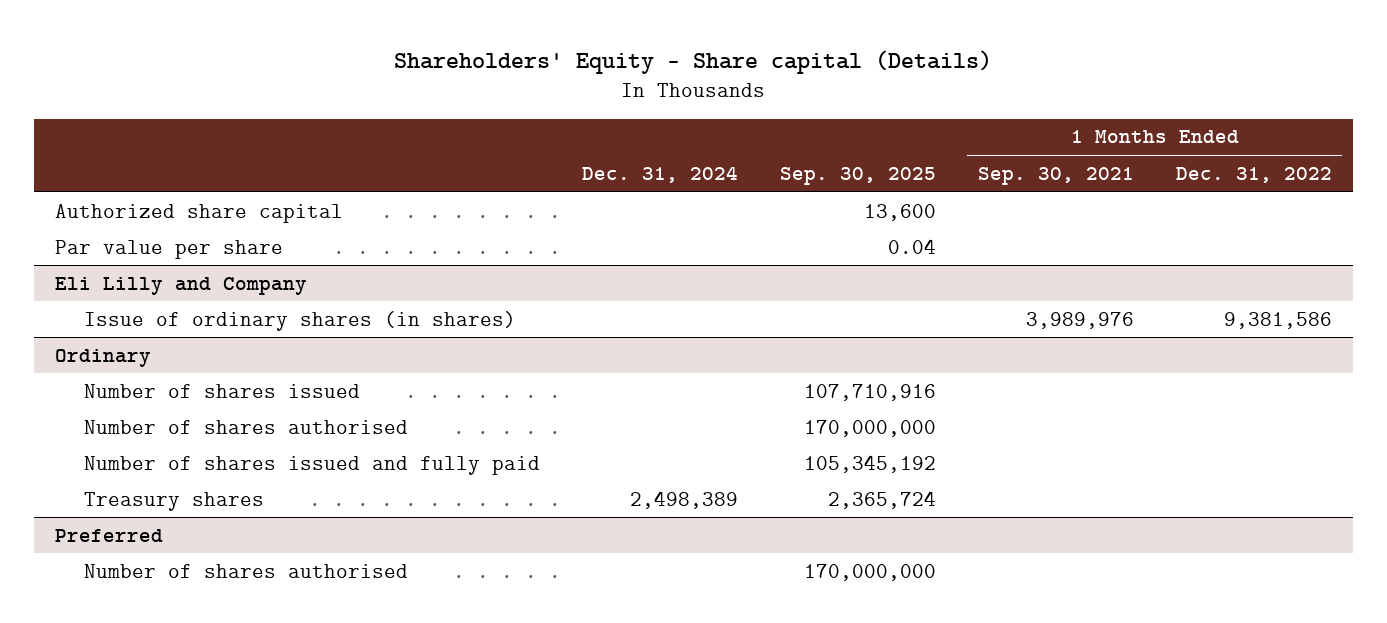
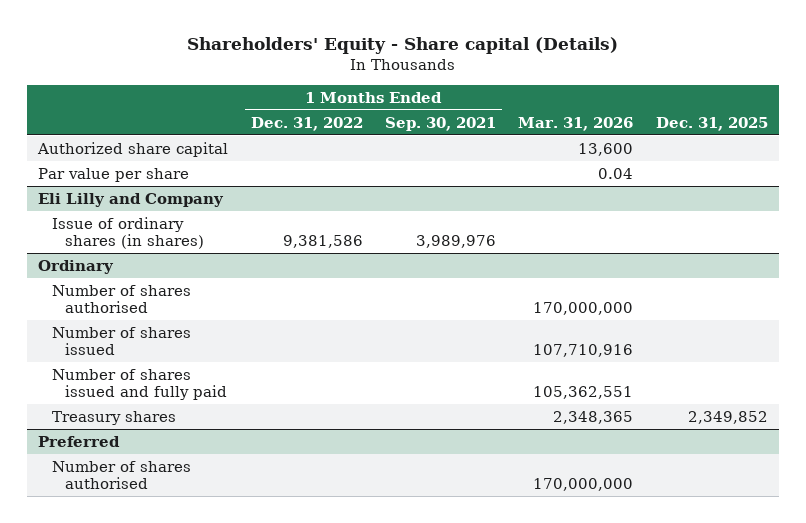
- | Dec. 31, 2024 | Sep. 30, 2025 | 1 Months Ended Sep. 30, 2021 | 1 Months Ended Dec. 31, 2022
+ | 1 Months Ended Dec. 31, 2022 | 1 Months Ended Sep. 30, 2021 | Mar. 31, 2026 | Dec. 31, 2025
@ Ordinary
moved down: Number of shares issued | | | 107,710,916 |

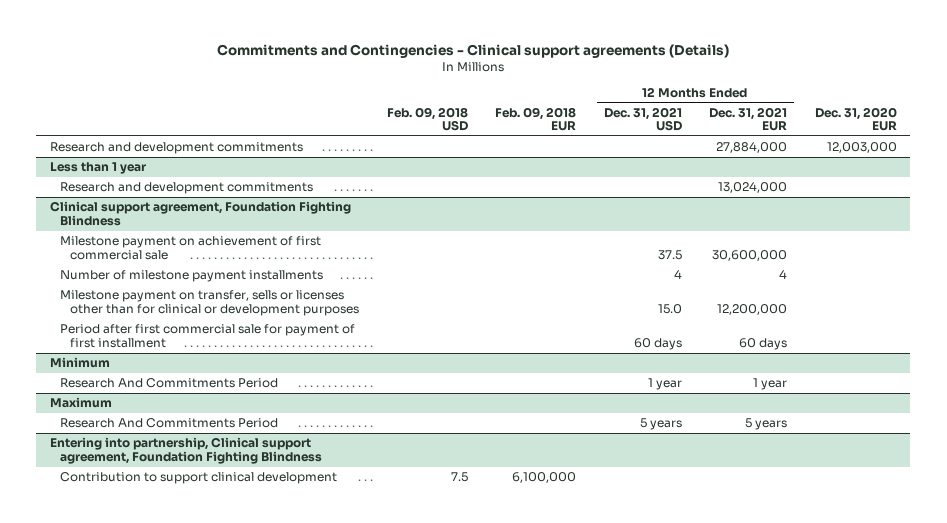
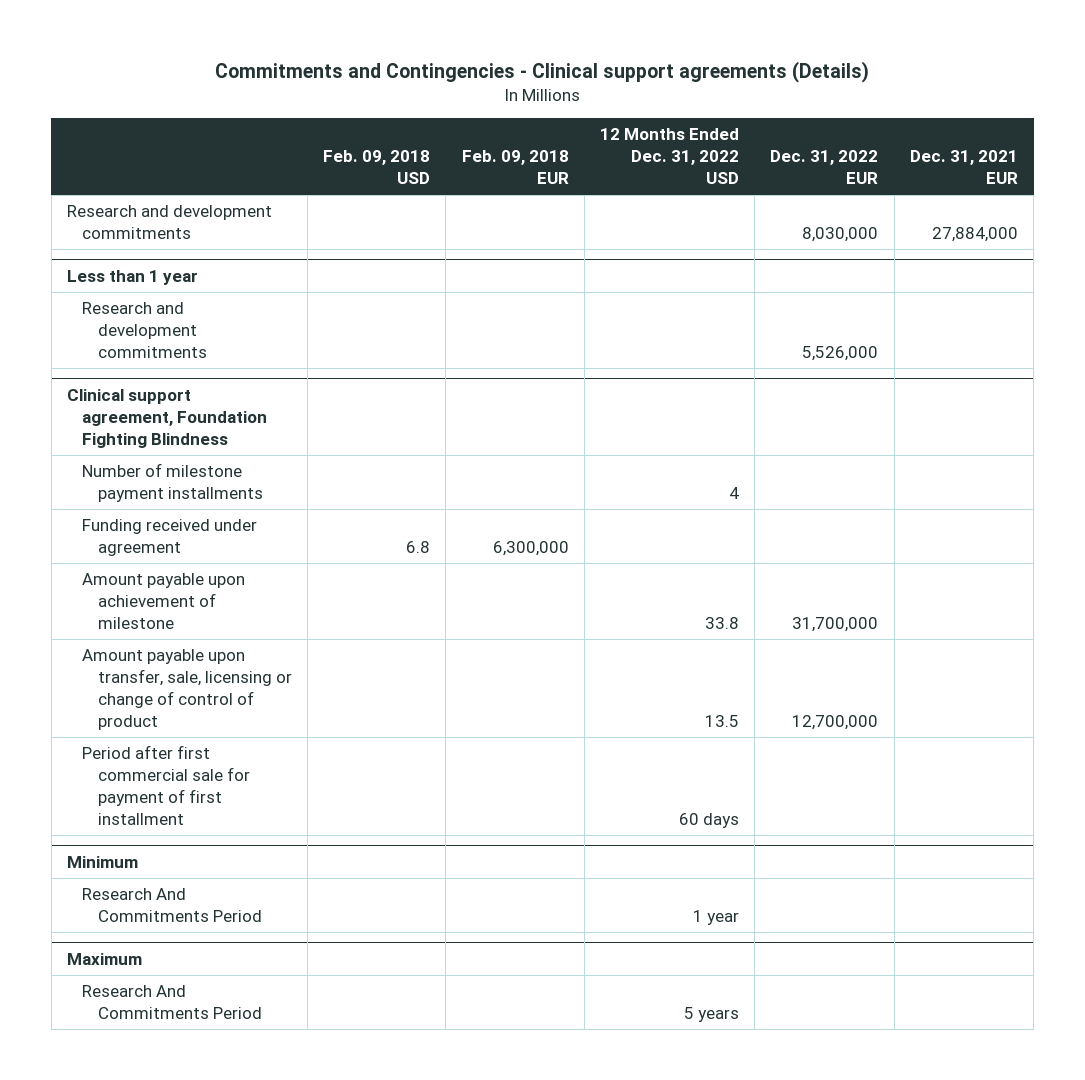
- | Feb. 09, 2018 USD | Feb. 09, 2018 EUR | 12 Months Ended Dec. 31, 2021 USD | 12 Months Ended Dec. 31, 2021 EUR | Dec. 31, 2020 EUR
+ | Feb. 09, 2018 USD | Feb. 09, 2018 EUR | 12 Months Ended Dec. 31, 2022 USD | Dec. 31, 2022 EUR | Dec. 31, 2021 EUR
@ Clinical support agreement, Foundation Fighting Blindness
- Milestone payment on achievement of first commercial sale | | | 37.5 | 30,600,000 |
- Milestone payment on transfer, sells or licenses other than for clinical or development purposes | | | 15.0 | 12,200,000 |
+ Funding received under agreement | 6.8 | 6,300,000 | | |
+ Amount payable upon achievement of milestone | | | 33.8 | 31,700,000 |
+ Amount payable upon transfer, sale, licensing or change of control of product | | | 13.5 | 12,700,000 |
- Entering into partnership, Clinical support agreement, Foundation Fighting Blindness
- Contribution to support clinical development | 7.5 | 6,100,000 | | |

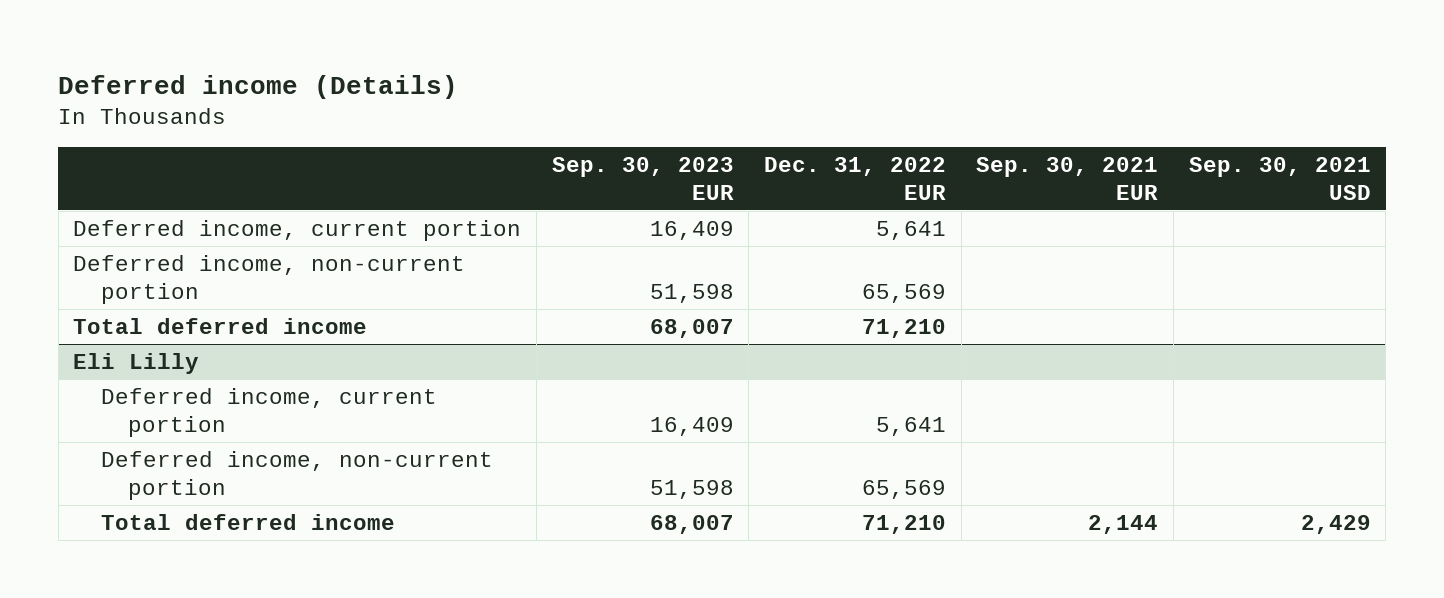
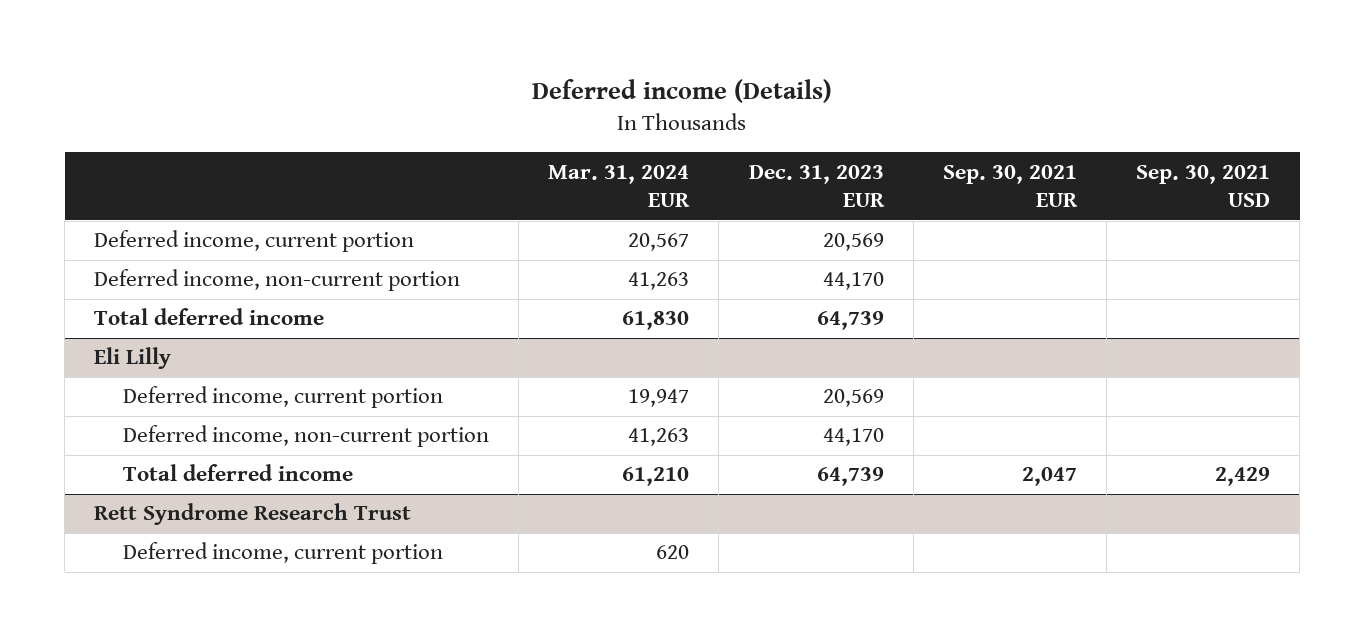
- | Sep. 30, 2023 EUR | Dec. 31, 2022 EUR | Sep. 30, 2021 EUR | Sep. 30, 2021 USD
+ | Mar. 31, 2024 EUR | Dec. 31, 2023 EUR | Sep. 30, 2021 EUR | Sep. 30, 2021 USD
@ Eli Lilly
- Total deferred income | 68,007 | 71,210 | 2,144 | 2,429
+ Total deferred income | 61,210 | 64,739 | 2,047 | 2,429
+ Rett Syndrome Research Trust
+ Deferred income, current portion | 620 | | |

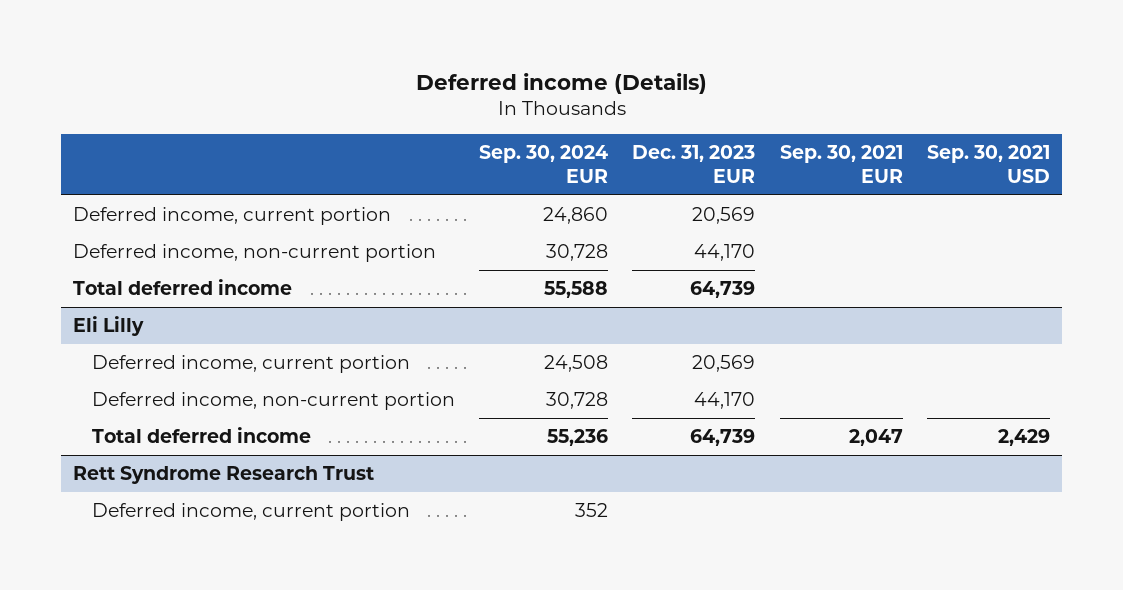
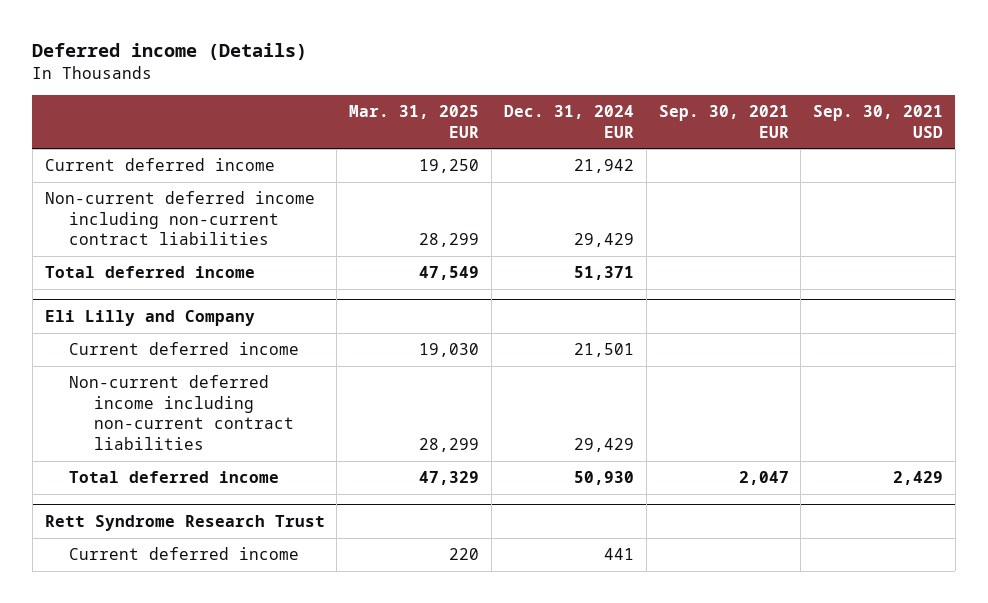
- | Sep. 30, 2024 EUR | Dec. 31, 2023 EUR | Sep. 30, 2021 EUR | Sep. 30, 2021 USD
+ | Mar. 31, 2025 EUR | Dec. 31, 2024 EUR | Sep. 30, 2021 EUR | Sep. 30, 2021 USD
- Deferred income, current portion | 24,860 | 20,569 | |
- Deferred income, non-current portion | 30,728 | 44,170 | |
+ Current deferred income | 19,250 | 21,942 | |
+ Non-current deferred income including non-current contract liabilities | 28,299 | 29,429 | |
- Eli Lilly
- Deferred income, current portion | 24,508 | 20,569 | |
- Deferred income, non-current portion | 30,728 | 44,170 | |
+ Eli Lilly and Company
+ Current deferred income | 19,030 | 21,501 | |
+ Non-current deferred income including non-current contract liabilities | 28,299 | 29,429 | |
@ Rett Syndrome Research Trust
- Deferred income, current portion | 352 | | |
+ Current deferred income | 220 | 441 | |

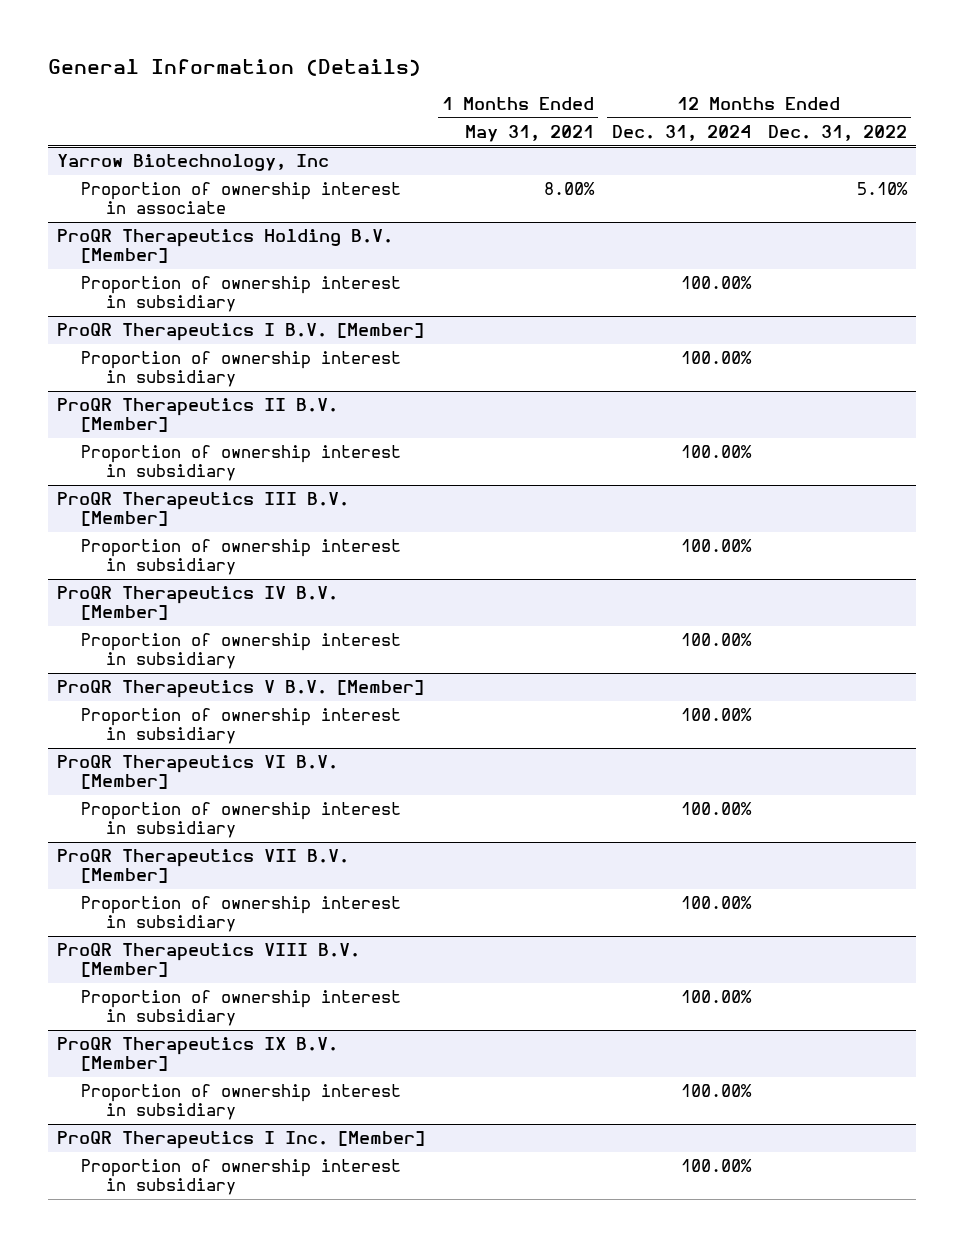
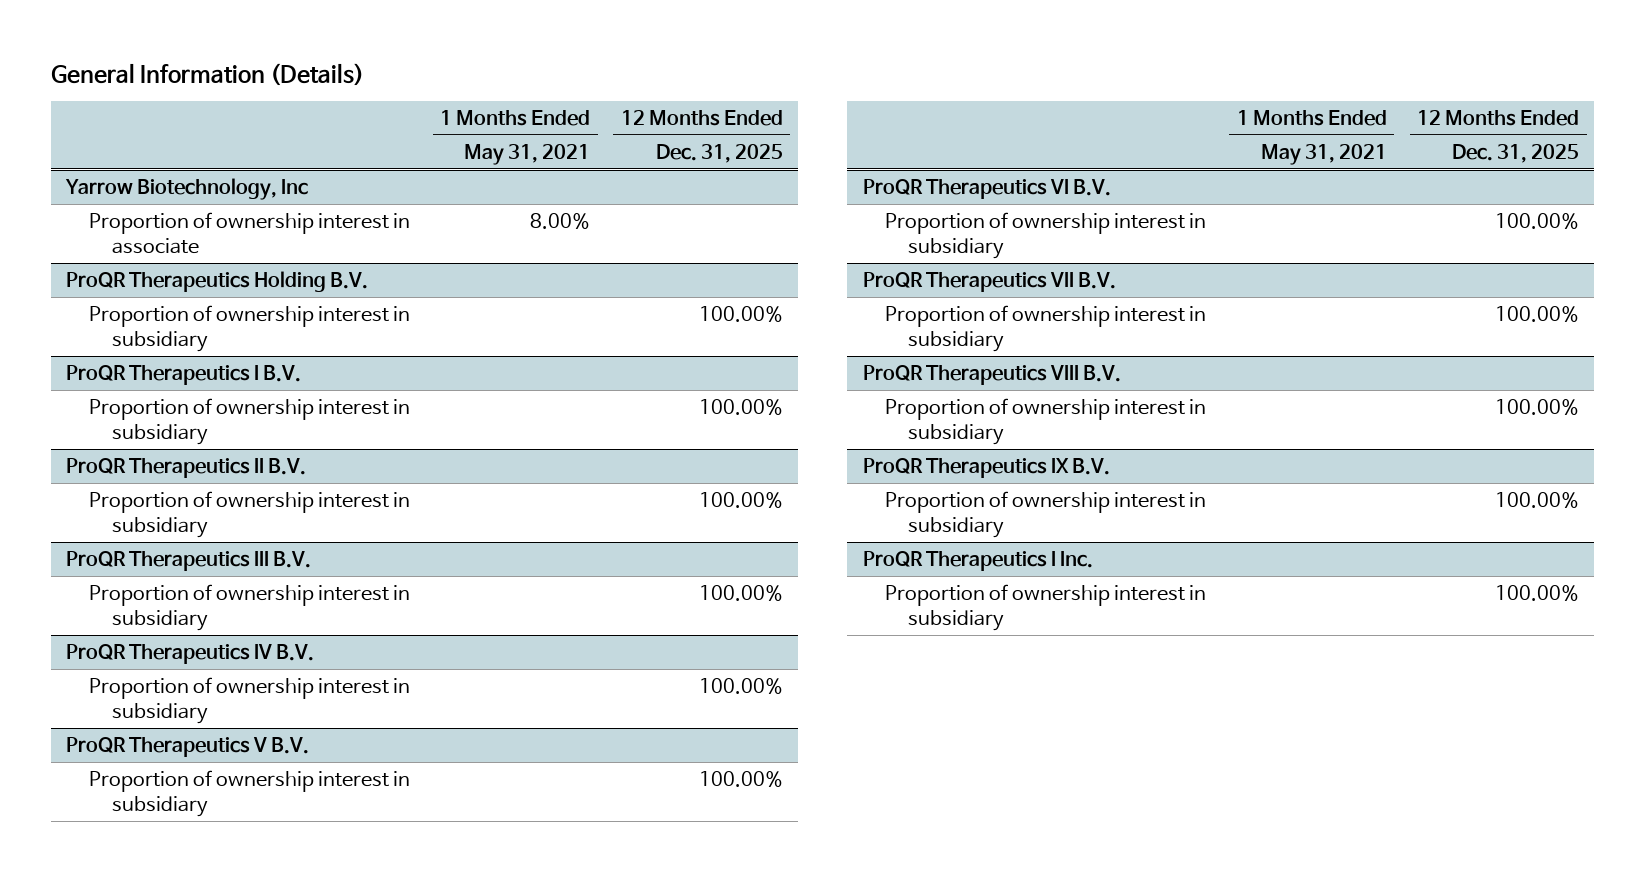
- | 1 Months Ended May 31, 2021 | 12 Months Ended Dec. 31, 2024 | 12 Months Ended Dec. 31, 2022
+ | 1 Months Ended May 31, 2021 | 12 Months Ended Dec. 31, 2025
- ProQR Therapeutics Holding B.V. [Member]
+ ProQR Therapeutics Holding B.V.
- ProQR Therapeutics I B.V. [Member]
+ ProQR Therapeutics I B.V.
- ProQR Therapeutics II B.V. [Member]
+ ProQR Therapeutics II B.V.
- ProQR Therapeutics III B.V. [Member]
+ ProQR Therapeutics III B.V.
- ProQR Therapeutics IV B.V. [Member]
+ ProQR Therapeutics IV B.V.
- ProQR Therapeutics V B.V. [Member]
+ ProQR Therapeutics V B.V.
- ProQR Therapeutics VI B.V. [Member]
+ ProQR Therapeutics VI B.V.
- ProQR Therapeutics VII B.V. [Member]
+ ProQR Therapeutics VII B.V.
- ProQR Therapeutics VIII B.V. [Member]
+ ProQR Therapeutics VIII B.V.
- ProQR Therapeutics IX B.V. [Member]
+ ProQR Therapeutics IX B.V.
- ProQR Therapeutics I Inc. [Member]
+ ProQR Therapeutics I Inc.

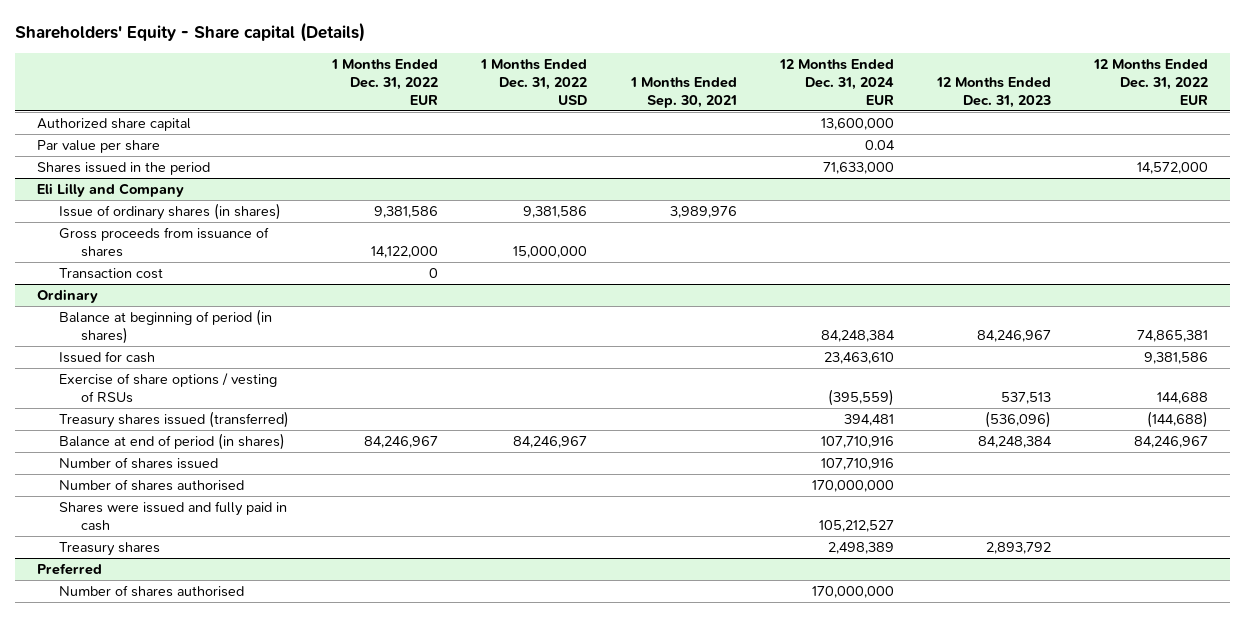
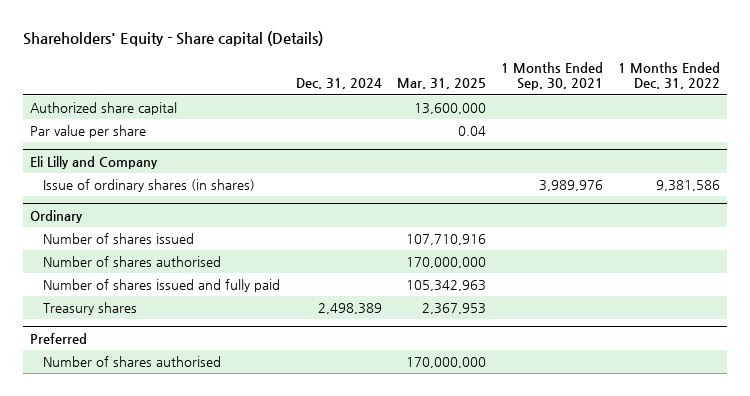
- | 1 Months Ended Dec. 31, 2022 EUR | 1 Months Ended Dec. 31, 2022 USD | 1 Months Ended Sep. 30, 2021 | 12 Months Ended Dec. 31, 2024 EUR | 12 Months Ended Dec. 31, 2023 | 12 Months Ended Dec. 31, 2022 EUR
+ | Dec. 31, 2024 | Mar. 31, 2025 | 1 Months Ended Sep. 30, 2021 | 1 Months Ended Dec. 31, 2022
- Shares issued in the period | | | | 71,633,000 | | 14,572,000
@ Eli Lilly and Company
- Gross proceeds from issuance of shares | 14,122,000 | 15,000,000 | | | |
- Transaction cost | 0 | | | | |
@ Ordinary
- Balance at beginning of period (in shares) | | | | 84,248,384 | 84,246,967 | 74,865,381
- Issued for cash | | | | 23,463,610 | | 9,381,586
- Exercise of share options / vesting of RSUs | | | | (395,559) | 537,513 | 144,688
- Treasury shares issued (transferred) | | | | 394,481 | (536,096) | (144,688)
- Balance at end of period (in shares) | 84,246,967 | 84,246,967 | | 107,710,916 | 84,248,384 | 84,246,967
- Shares were issued and fully paid in cash | | | | 105,212,527 | |
+ Number of shares issued and fully paid | | 105,342,963 | |

